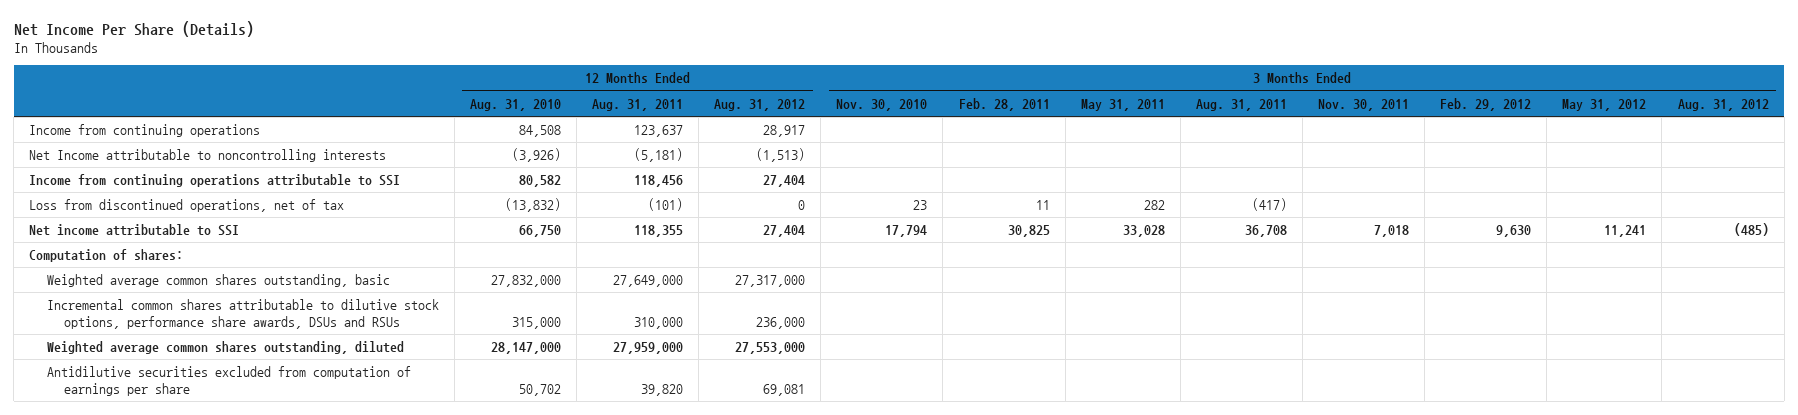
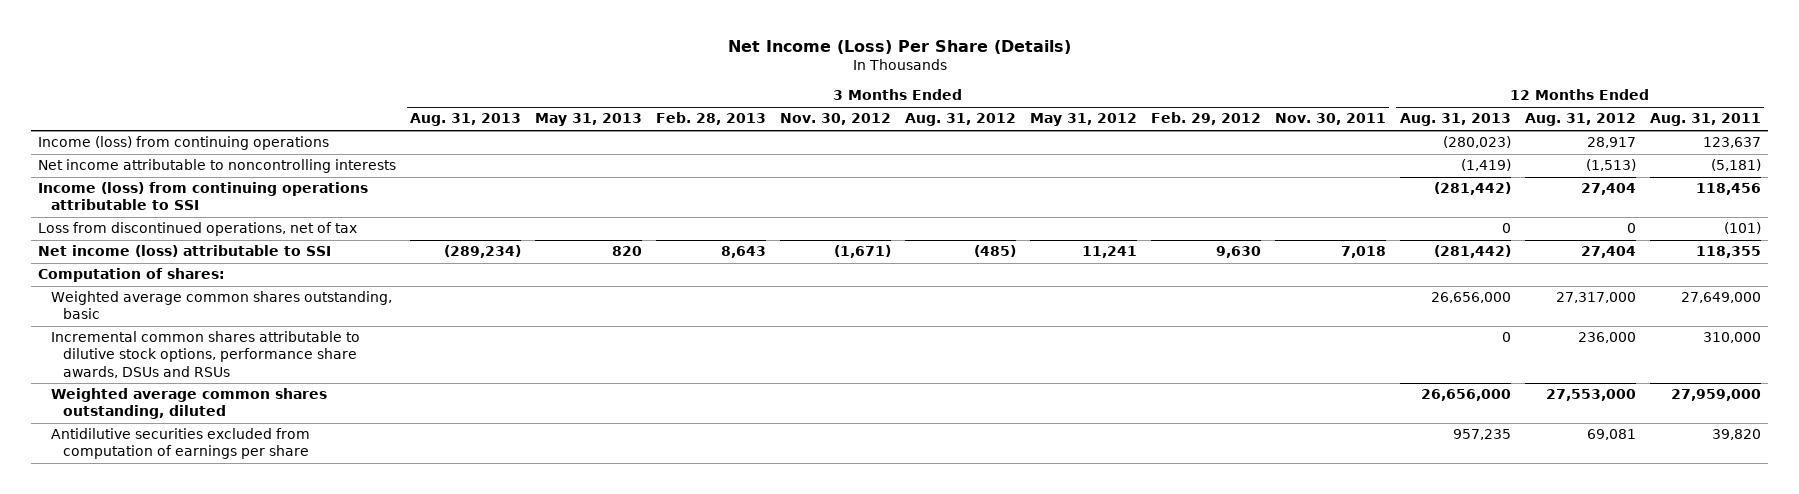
- Net Income Per Share (Details)
+ Net Income (Loss) Per Share (Details)
- | 12 Months Ended Aug. 31, 2010 | 12 Months Ended Aug. 31, 2011 | 12 Months Ended Aug. 31, 2012 | 3 Months Ended Nov. 30, 2010 | 3 Months Ended Feb. 28, 2011 | 3 Months Ended May 31, 2011 | 3 Months Ended Aug. 31, 2011 | 3 Months Ended Nov. 30, 2011 | 3 Months Ended Feb. 29, 2012 | 3 Months Ended May 31, 2012 | 3 Months Ended Aug. 31, 2012
+ | 3 Months Ended Aug. 31, 2013 | 3 Months Ended May 31, 2013 | 3 Months Ended Feb. 28, 2013 | 3 Months Ended Nov. 30, 2012 | 3 Months Ended Aug. 31, 2012 | 3 Months Ended May 31, 2012 | 3 Months Ended Feb. 29, 2012 | 3 Months Ended Nov. 30, 2011 | 12 Months Ended Aug. 31, 2013 | 12 Months Ended Aug. 31, 2012 | 12 Months Ended Aug. 31, 2011
- Income from continuing operations | 84,508 | 123,637 | 28,917 | | | | | | | |
- Net Income attributable to noncontrolling interests | (3,926) | (5,181) | (1,513) | | | | | | | |
- Income from continuing operations attributable to SSI | 80,582 | 118,456 | 27,404 | | | | | | | |
+ Income (loss) from continuing operations | | | | | | | | | (280,023) | 28,917 | 123,637
+ Net income attributable to noncontrolling interests | | | | | | | | | (1,419) | (1,513) | (5,181)
+ Income (loss) from continuing operations attributable to SSI | | | | | | | | | (281,442) | 27,404 | 118,456
- Net income attributable to SSI | 66,750 | 118,355 | 27,404 | 17,794 | 30,825 | 33,028 | 36,708 | 7,018 | 9,630 | 11,241 | (485)
+ Net income (loss) attributable to SSI | (289,234) | 820 | 8,643 | (1,671) | (485) | 11,241 | 9,630 | 7,018 | (281,442) | 27,404 | 118,355

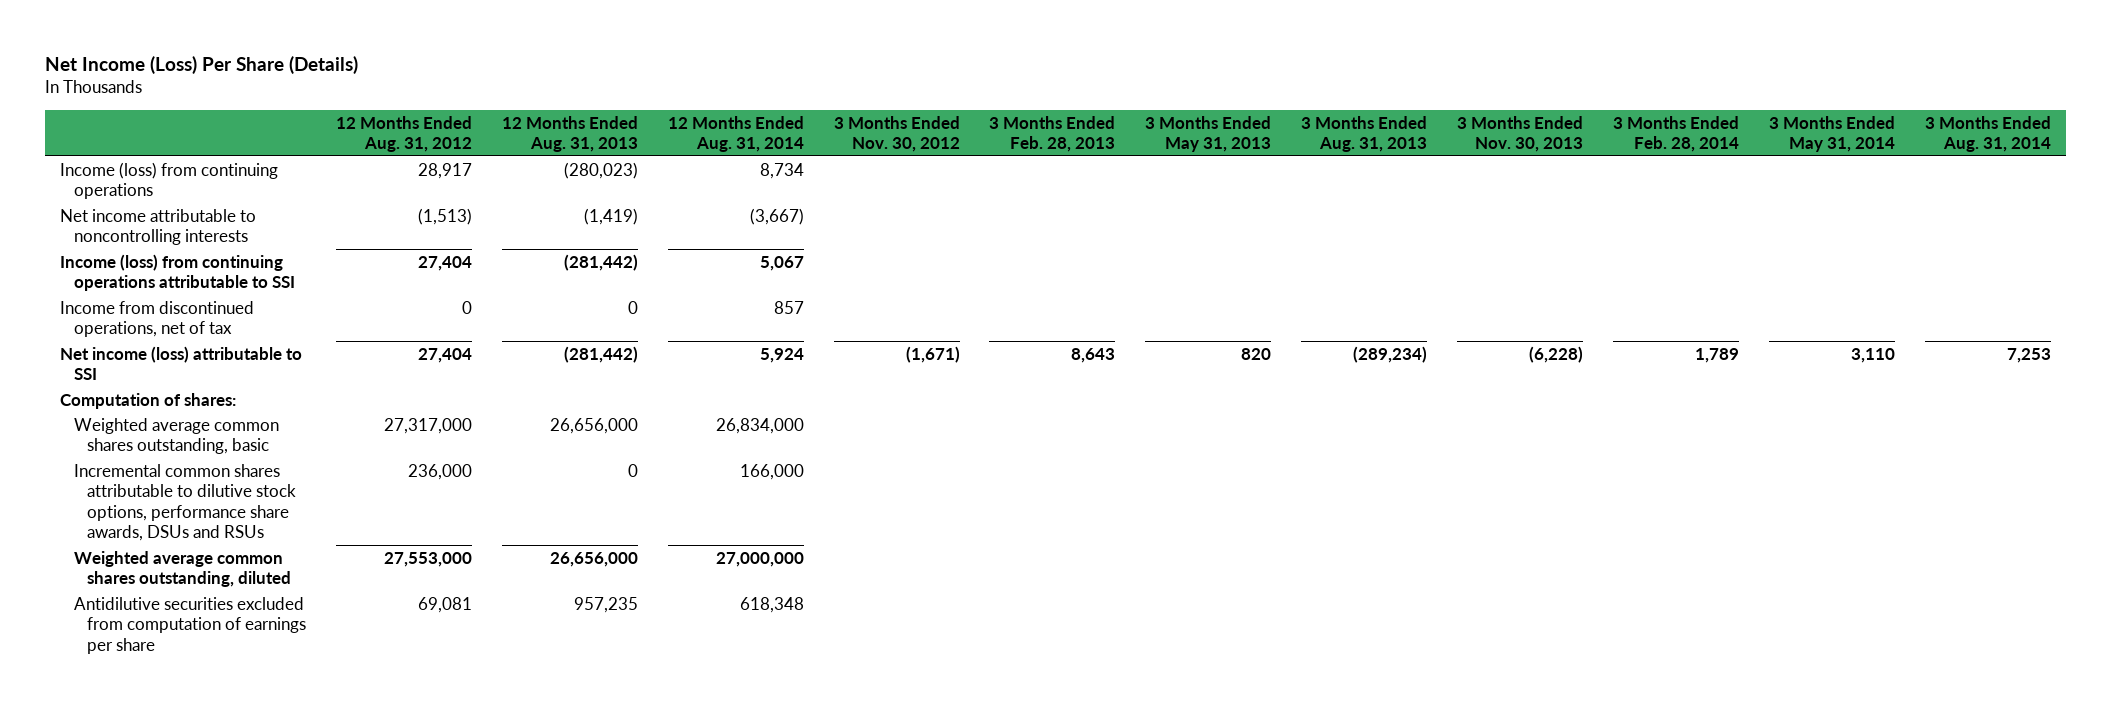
- | 3 Months Ended Aug. 31, 2013 | 3 Months Ended May 31, 2013 | 3 Months Ended Feb. 28, 2013 | 3 Months Ended Nov. 30, 2012 | 3 Months Ended Aug. 31, 2012 | 3 Months Ended May 31, 2012 | 3 Months Ended Feb. 29, 2012 | 3 Months Ended Nov. 30, 2011 | 12 Months Ended Aug. 31, 2013 | 12 Months Ended Aug. 31, 2012 | 12 Months Ended Aug. 31, 2011
+ | 12 Months Ended Aug. 31, 2012 | 12 Months Ended Aug. 31, 2013 | 12 Months Ended Aug. 31, 2014 | 3 Months Ended Nov. 30, 2012 | 3 Months Ended Feb. 28, 2013 | 3 Months Ended May 31, 2013 | 3 Months Ended Aug. 31, 2013 | 3 Months Ended Nov. 30, 2013 | 3 Months Ended Feb. 28, 2014 | 3 Months Ended May 31, 2014 | 3 Months Ended Aug. 31, 2014
- Loss from discontinued operations, net of tax | | | | | | | | | 0 | 0 | (101)
+ Income from discontinued operations, net of tax | 0 | 0 | 857 | | | | | | | |

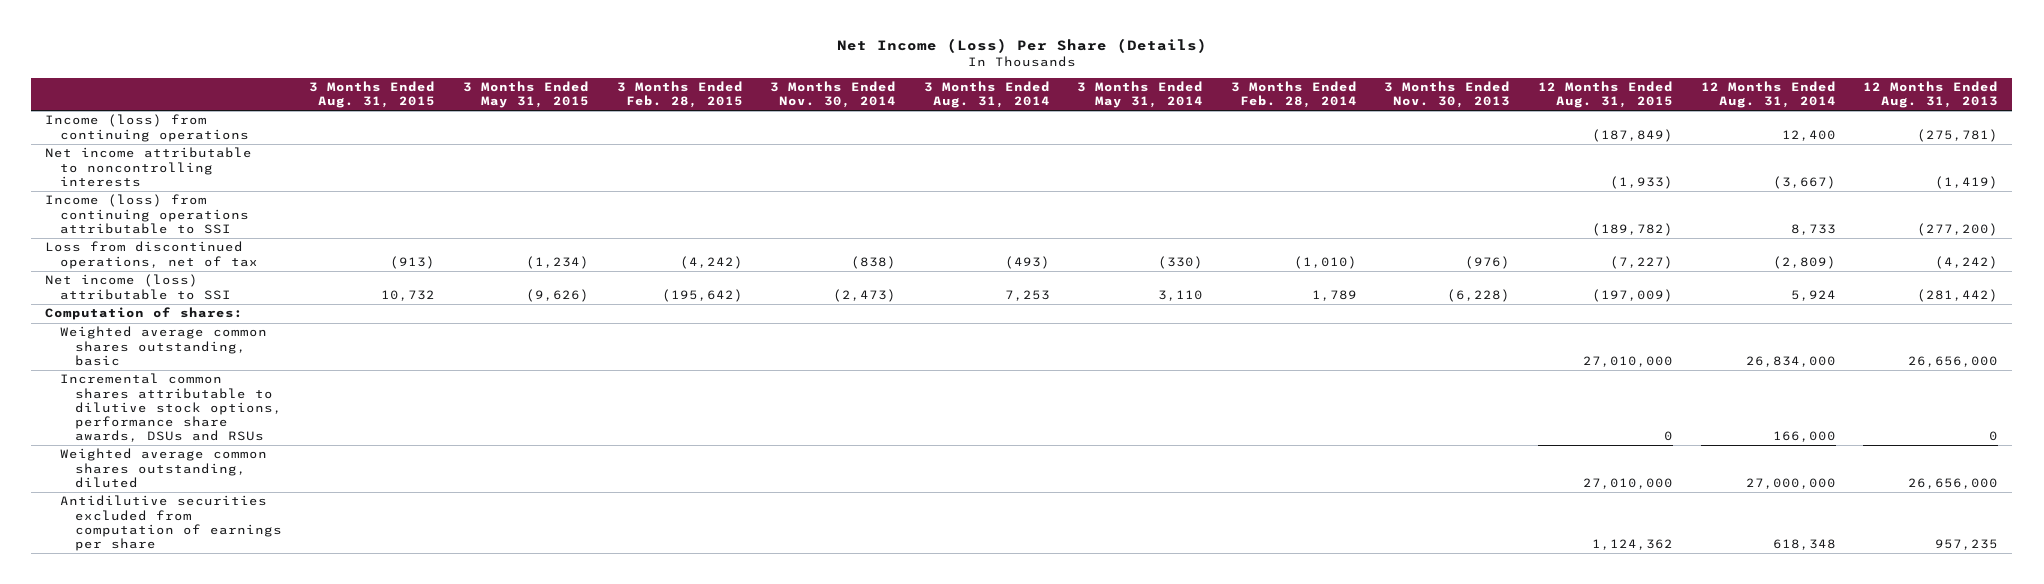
- | 12 Months Ended Aug. 31, 2012 | 12 Months Ended Aug. 31, 2013 | 12 Months Ended Aug. 31, 2014 | 3 Months Ended Nov. 30, 2012 | 3 Months Ended Feb. 28, 2013 | 3 Months Ended May 31, 2013 | 3 Months Ended Aug. 31, 2013 | 3 Months Ended Nov. 30, 2013 | 3 Months Ended Feb. 28, 2014 | 3 Months Ended May 31, 2014 | 3 Months Ended Aug. 31, 2014
+ | 3 Months Ended Aug. 31, 2015 | 3 Months Ended May 31, 2015 | 3 Months Ended Feb. 28, 2015 | 3 Months Ended Nov. 30, 2014 | 3 Months Ended Aug. 31, 2014 | 3 Months Ended May 31, 2014 | 3 Months Ended Feb. 28, 2014 | 3 Months Ended Nov. 30, 2013 | 12 Months Ended Aug. 31, 2015 | 12 Months Ended Aug. 31, 2014 | 12 Months Ended Aug. 31, 2013
- Income (loss) from continuing operations | 28,917 | (280,023) | 8,734 | | | | | | | |
+ Income (loss) from continuing operations | | | | | | | | | (187,849) | 12,400 | (275,781)
- Income (loss) from continuing operations attributable to SSI | 27,404 | (281,442) | 5,067 | | | | | | | |
- Income from discontinued operations, net of tax | 0 | 0 | 857 | | | | | | | |
+ Income (loss) from continuing operations attributable to SSI | | | | | | | | | (189,782) | 8,733 | (277,200)
+ Loss from discontinued operations, net of tax | (913) | (1,234) | (4,242) | (838) | (493) | (330) | (1,010) | (976) | (7,227) | (2,809) | (4,242)

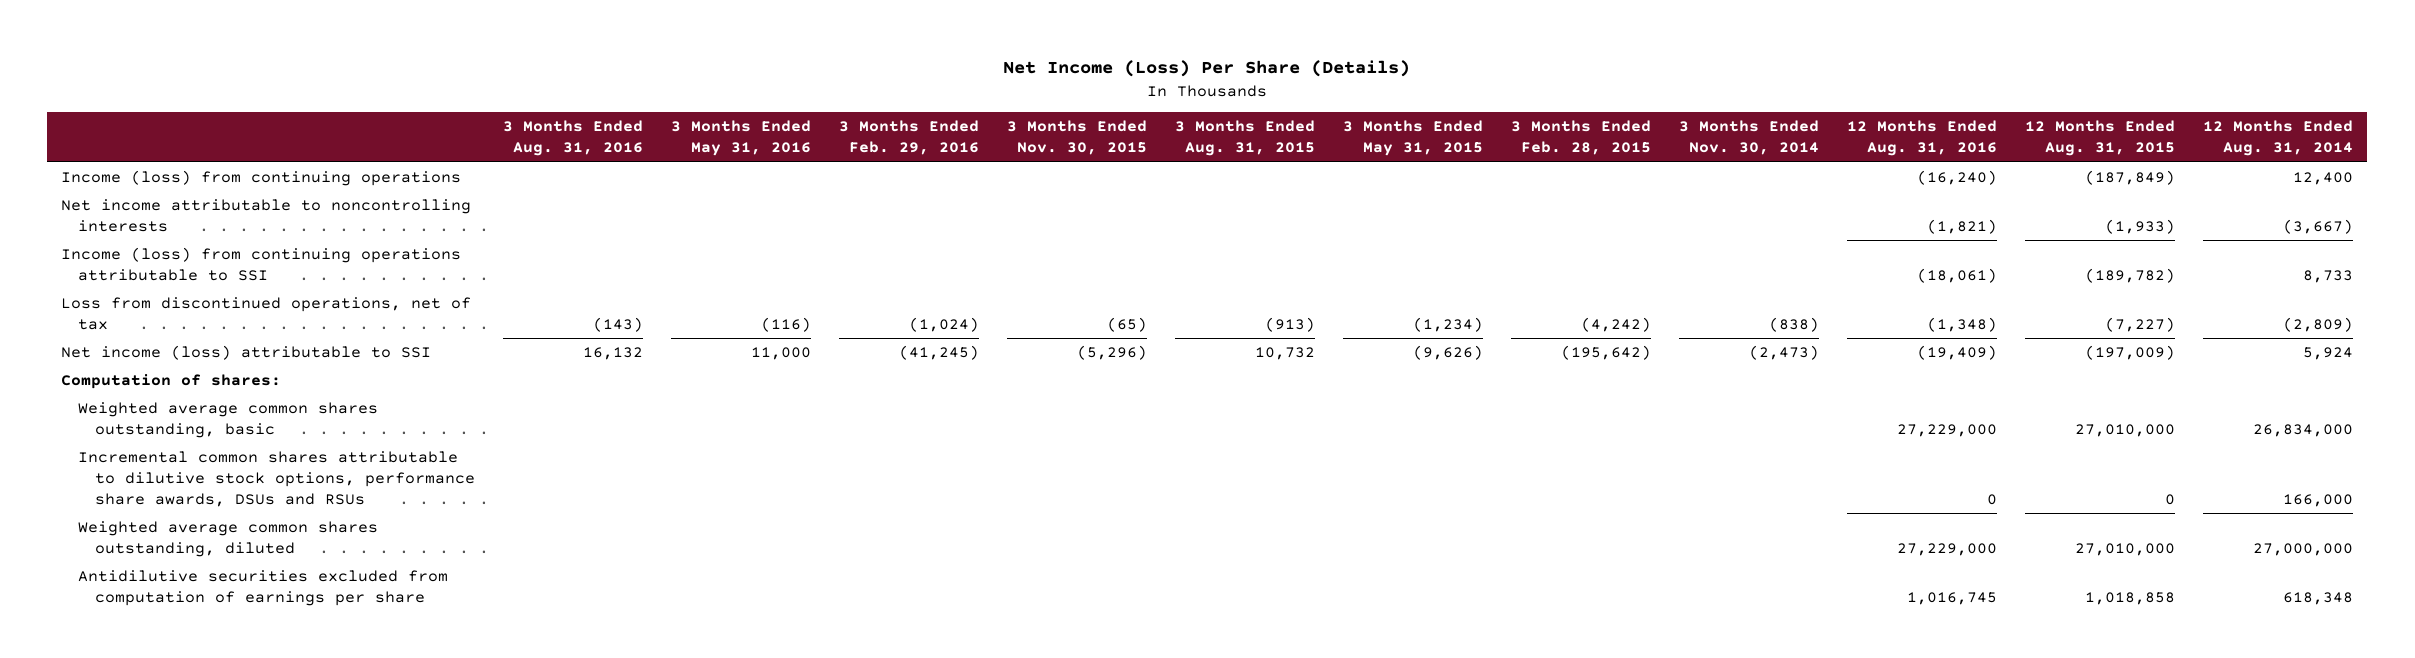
- | 3 Months Ended Aug. 31, 2015 | 3 Months Ended May 31, 2015 | 3 Months Ended Feb. 28, 2015 | 3 Months Ended Nov. 30, 2014 | 3 Months Ended Aug. 31, 2014 | 3 Months Ended May 31, 2014 | 3 Months Ended Feb. 28, 2014 | 3 Months Ended Nov. 30, 2013 | 12 Months Ended Aug. 31, 2015 | 12 Months Ended Aug. 31, 2014 | 12 Months Ended Aug. 31, 2013
+ | 3 Months Ended Aug. 31, 2016 | 3 Months Ended May 31, 2016 | 3 Months Ended Feb. 29, 2016 | 3 Months Ended Nov. 30, 2015 | 3 Months Ended Aug. 31, 2015 | 3 Months Ended May 31, 2015 | 3 Months Ended Feb. 28, 2015 | 3 Months Ended Nov. 30, 2014 | 12 Months Ended Aug. 31, 2016 | 12 Months Ended Aug. 31, 2015 | 12 Months Ended Aug. 31, 2014
- Antidilutive securities excluded from computation of earnings per share | | | | | | | | | 1,124,362 | 618,348 | 957,235
+ Antidilutive securities excluded from computation of earnings per share | | | | | | | | | 1,016,745 | 1,018,858 | 618,348

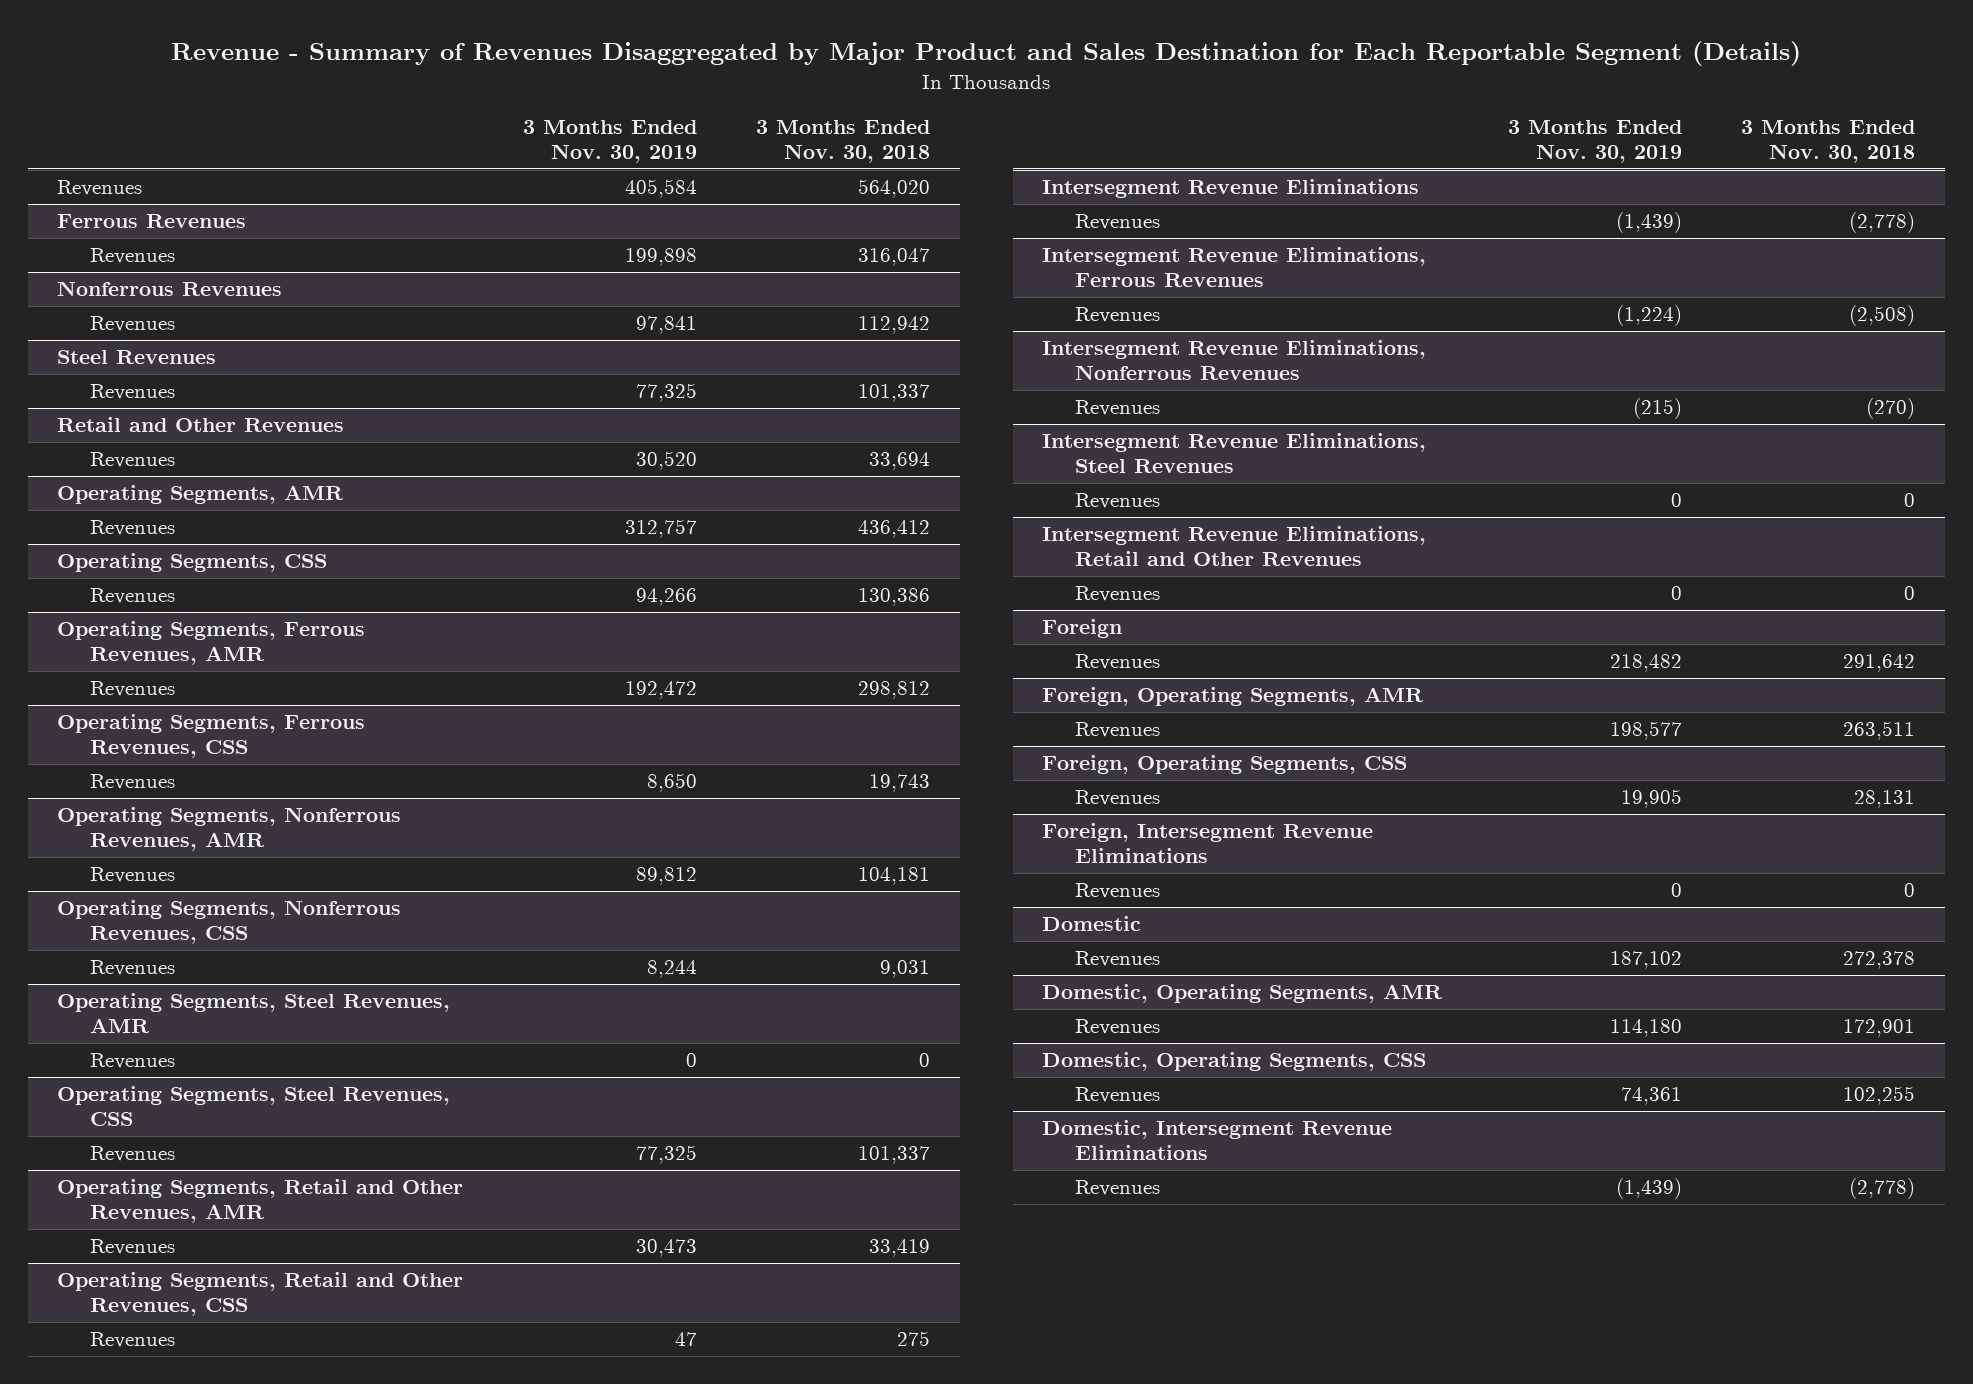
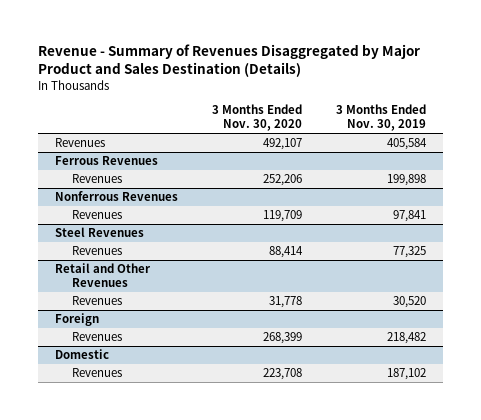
- Revenue - Summary of Revenues Disaggregated by Major Product and Sales Destination for Each Reportable Segment (Details)
+ Revenue - Summary of Revenues Disaggregated by Major Product and Sales Destination (Details)
- | 3 Months Ended Nov. 30, 2019 | 3 Months Ended Nov. 30, 2018
+ | 3 Months Ended Nov. 30, 2020 | 3 Months Ended Nov. 30, 2019
- Operating Segments, AMR
- Revenues | 312,757 | 436,412
- Operating Segments, CSS
- Revenues | 94,266 | 130,386
- Operating Segments, Ferrous Revenues, AMR
- Revenues | 192,472 | 298,812
- Operating Segments, Ferrous Revenues, CSS
- Revenues | 8,650 | 19,743
- Operating Segments, Nonferrous Revenues, AMR
- Revenues | 89,812 | 104,181
- Operating Segments, Nonferrous Revenues, CSS
- Revenues | 8,244 | 9,031
- Operating Segments, Steel Revenues, AMR
- Revenues | 0 | 0
- Operating Segments, Steel Revenues, CSS
- Revenues | 77,325 | 101,337
- Operating Segments, Retail and Other Revenues, AMR
- Revenues | 30,473 | 33,419
- Operating Segments, Retail and Other Revenues, CSS
- Revenues | 47 | 275
- Intersegment Revenue Eliminations
- Revenues | (1,439) | (2,778)
- Intersegment Revenue Eliminations, Ferrous Revenues
- Revenues | (1,224) | (2,508)
- Intersegment Revenue Eliminations, Nonferrous Revenues
- Revenues | (215) | (270)
- Intersegment Revenue Eliminations, Steel Revenues
- Revenues | 0 | 0
- Intersegment Revenue Eliminations, Retail and Other Revenues
- Revenues | 0 | 0
- Foreign, Operating Segments, AMR
- Revenues | 198,577 | 263,511
- Foreign, Operating Segments, CSS
- Revenues | 19,905 | 28,131
- Foreign, Intersegment Revenue Eliminations
- Revenues | 0 | 0
- Domestic, Operating Segments, AMR
- Revenues | 114,180 | 172,901
- Domestic, Operating Segments, CSS
- Revenues | 74,361 | 102,255
- Domestic, Intersegment Revenue Eliminations
- Revenues | (1,439) | (2,778)

